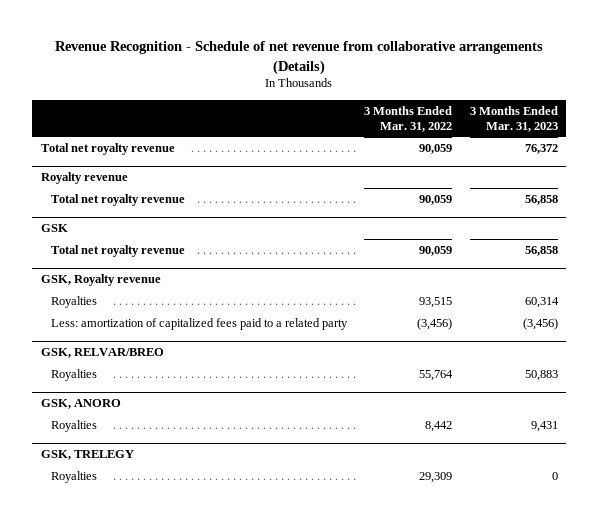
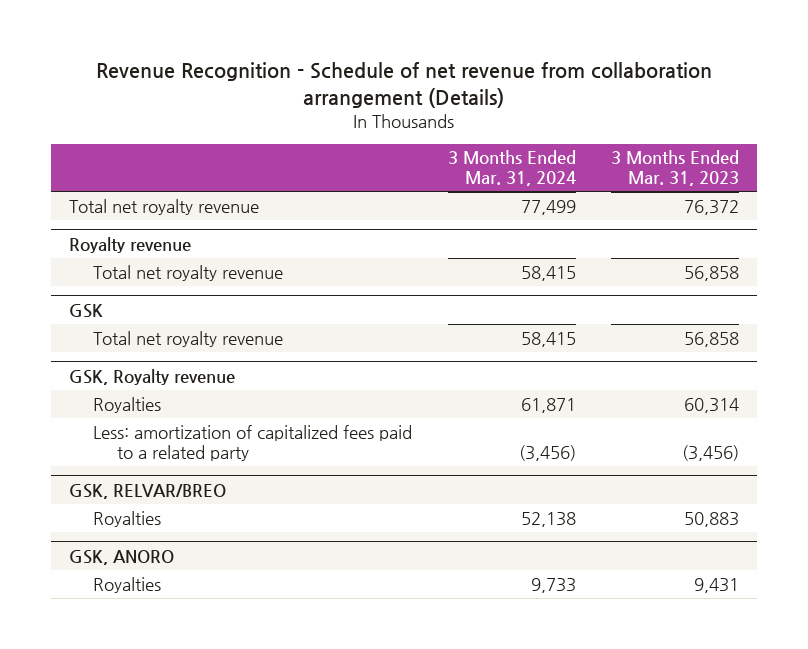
- Revenue Recognition - Schedule of net revenue from collaborative arrangements (Details)
+ Revenue Recognition - Schedule of net revenue from collaboration arrangement (Details)
- | 3 Months Ended Mar. 31, 2022 | 3 Months Ended Mar. 31, 2023
+ | 3 Months Ended Mar. 31, 2024 | 3 Months Ended Mar. 31, 2023
- GSK, TRELEGY
- Royalties | 29,309 | 0

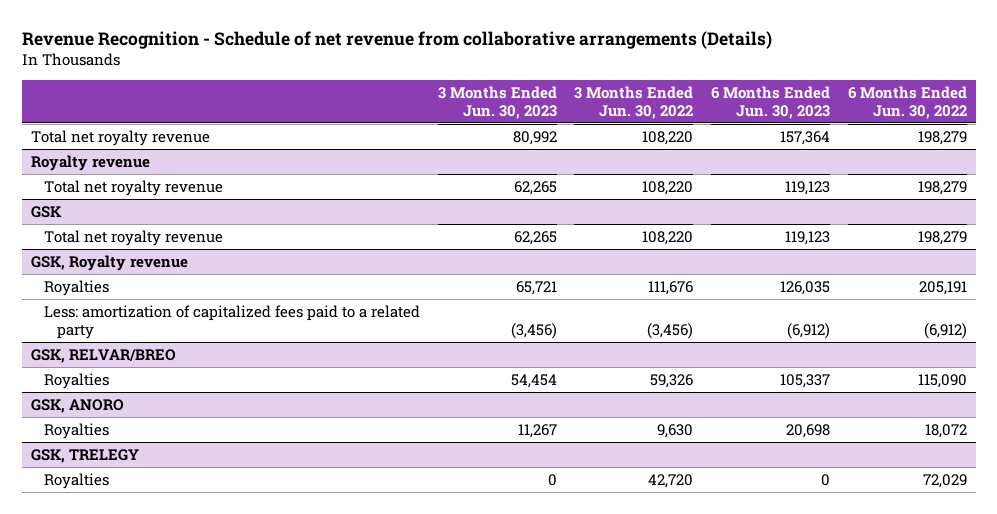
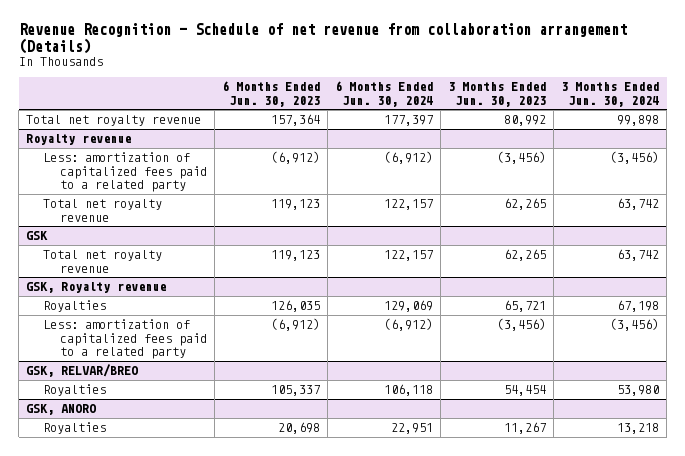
- Revenue Recognition - Schedule of net revenue from collaborative arrangements (Details)
+ Revenue Recognition - Schedule of net revenue from collaboration arrangement (Details)
- | 3 Months Ended Jun. 30, 2023 | 3 Months Ended Jun. 30, 2022 | 6 Months Ended Jun. 30, 2023 | 6 Months Ended Jun. 30, 2022
+ | 6 Months Ended Jun. 30, 2023 | 6 Months Ended Jun. 30, 2024 | 3 Months Ended Jun. 30, 2023 | 3 Months Ended Jun. 30, 2024
@ Royalty revenue
+ Less: amortization of capitalized fees paid to a related party | (6,912) | (6,912) | (3,456) | (3,456)
- GSK, TRELEGY
- Royalties | 0 | 42,720 | 0 | 72,029

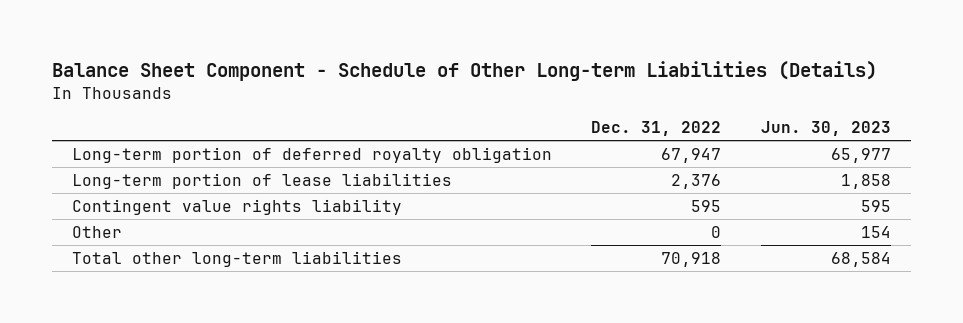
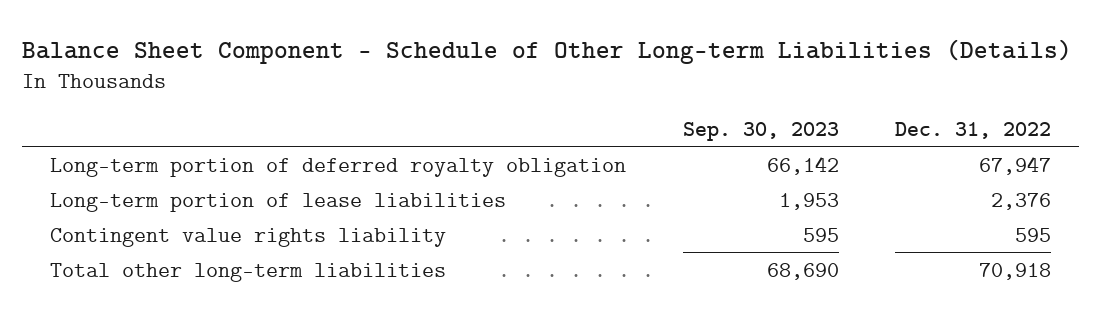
- | Dec. 31, 2022 | Jun. 30, 2023
+ | Sep. 30, 2023 | Dec. 31, 2022
- Other | 0 | 154

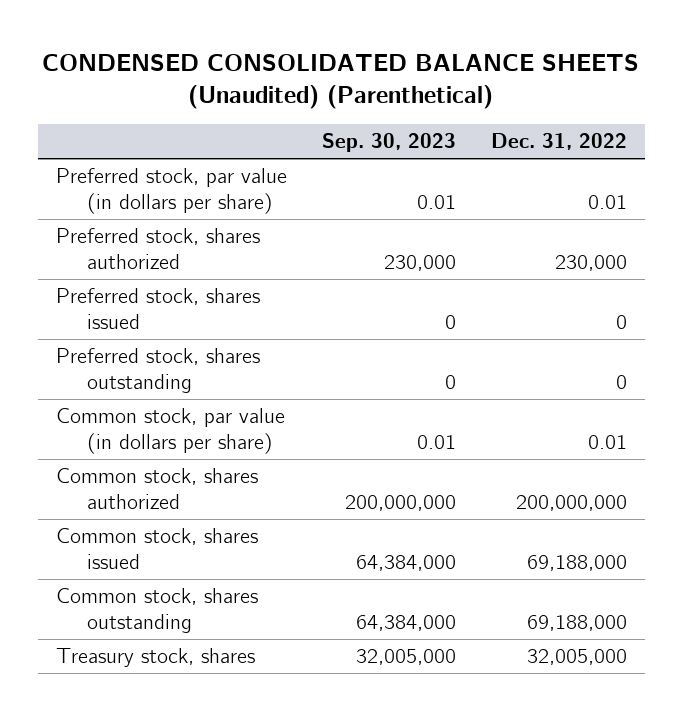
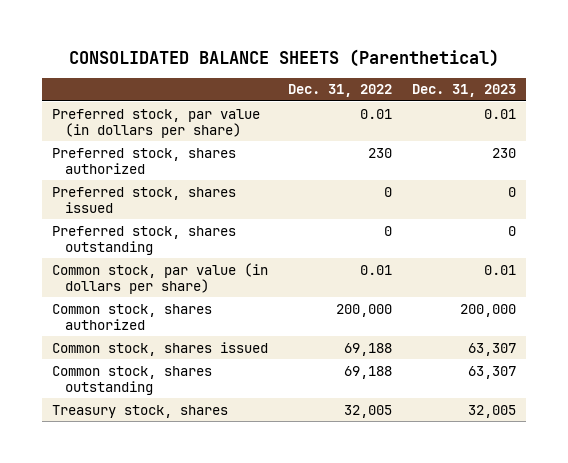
- CONDENSED CONSOLIDATED BALANCE SHEETS (Unaudited) (Parenthetical)
+ CONSOLIDATED BALANCE SHEETS (Parenthetical)
- | Sep. 30, 2023 | Dec. 31, 2022
+ | Dec. 31, 2022 | Dec. 31, 2023
- Preferred stock, shares authorized | 230,000 | 230,000
+ Preferred stock, shares authorized | 230 | 230
- Common stock, shares authorized | 200,000,000 | 200,000,000
- Common stock, shares issued | 64,384,000 | 69,188,000
- Common stock, shares outstanding | 64,384,000 | 69,188,000
- Treasury stock, shares | 32,005,000 | 32,005,000
+ Common stock, shares authorized | 200,000 | 200,000
+ Common stock, shares issued | 69,188 | 63,307
+ Common stock, shares outstanding | 69,188 | 63,307
+ Treasury stock, shares | 32,005 | 32,005

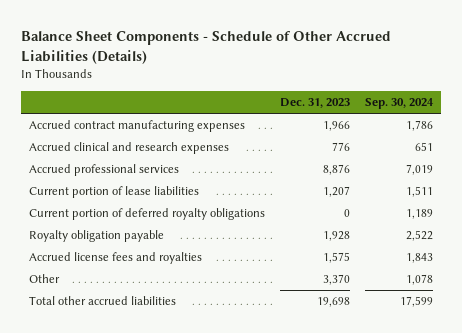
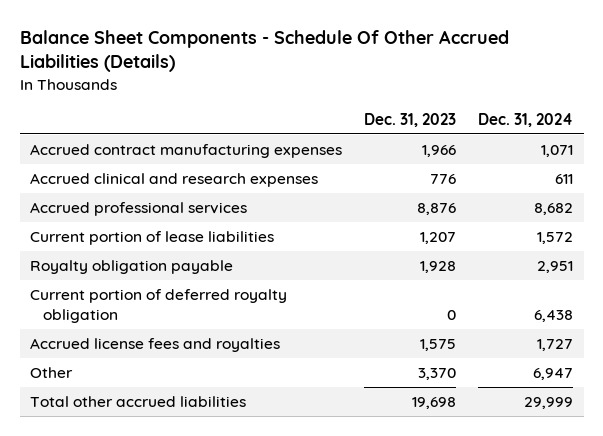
- Balance Sheet Components - Schedule of Other Accrued Liabilities (Details)
+ Balance Sheet Components - Schedule Of Other Accrued Liabilities (Details)
- | Dec. 31, 2023 | Sep. 30, 2024
+ | Dec. 31, 2023 | Dec. 31, 2024
- Current portion of deferred royalty obligations | 0 | 1,189
+ Current portion of deferred royalty obligation | 0 | 6,438

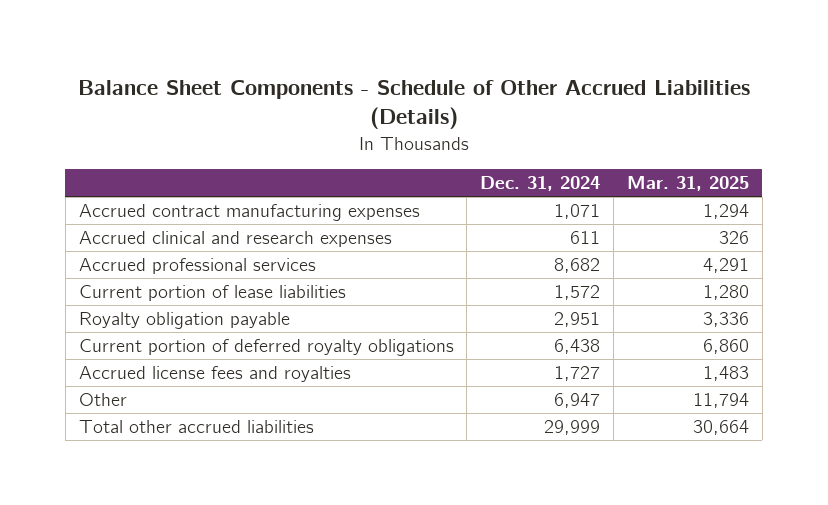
- Balance Sheet Components - Schedule Of Other Accrued Liabilities (Details)
+ Balance Sheet Components - Schedule of Other Accrued Liabilities (Details)
- | Dec. 31, 2023 | Dec. 31, 2024
+ | Dec. 31, 2024 | Mar. 31, 2025
- Current portion of deferred royalty obligation | 0 | 6,438
+ Current portion of deferred royalty obligations | 6,438 | 6,860

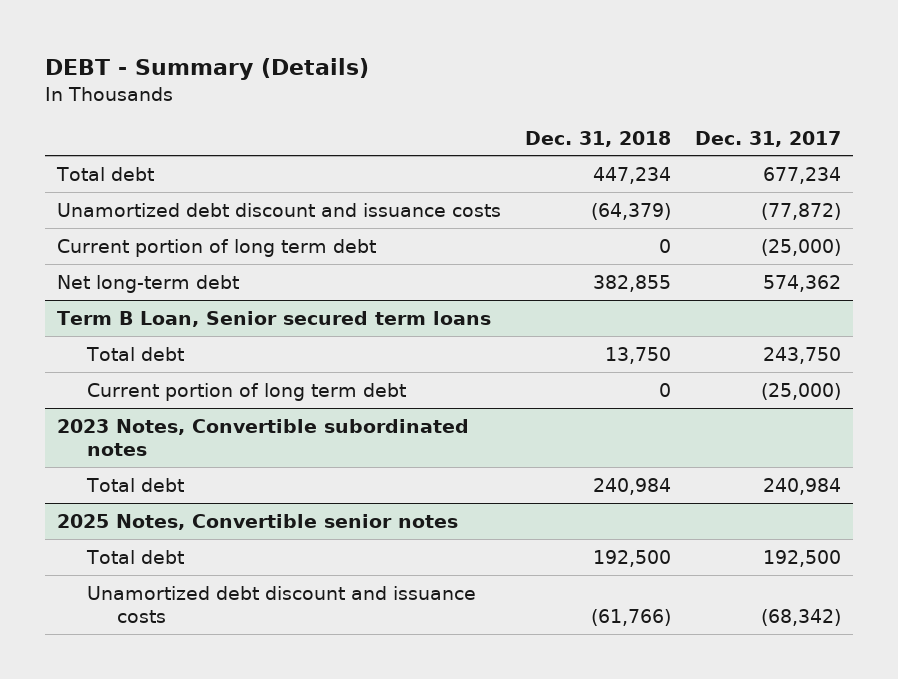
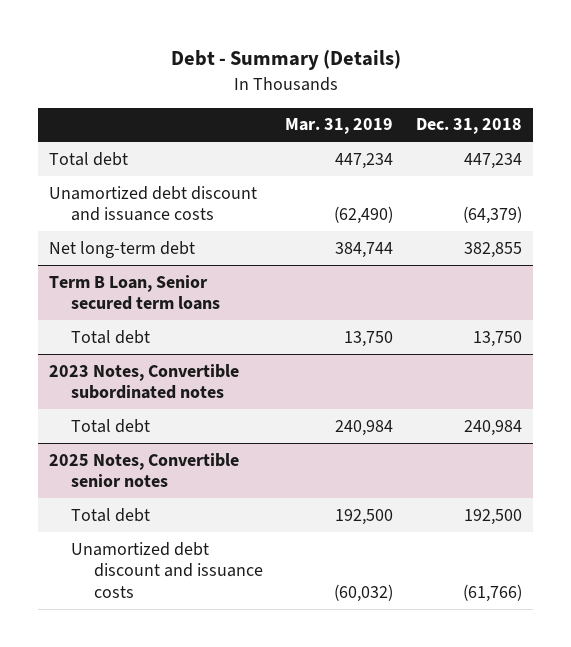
- DEBT - Summary (Details)
+ Debt - Summary (Details)
- | Dec. 31, 2018 | Dec. 31, 2017
+ | Mar. 31, 2019 | Dec. 31, 2018
- Current portion of long term debt | 0 | (25,000)
@ Term B Loan, Senior secured term loans
- Current portion of long term debt | 0 | (25,000)

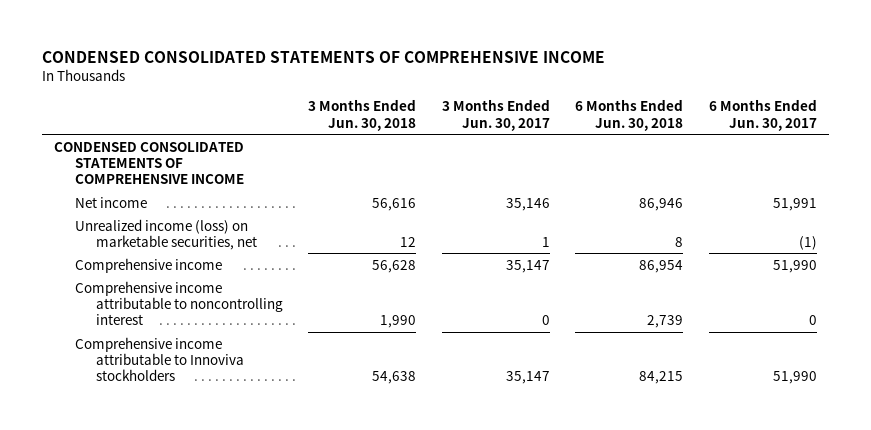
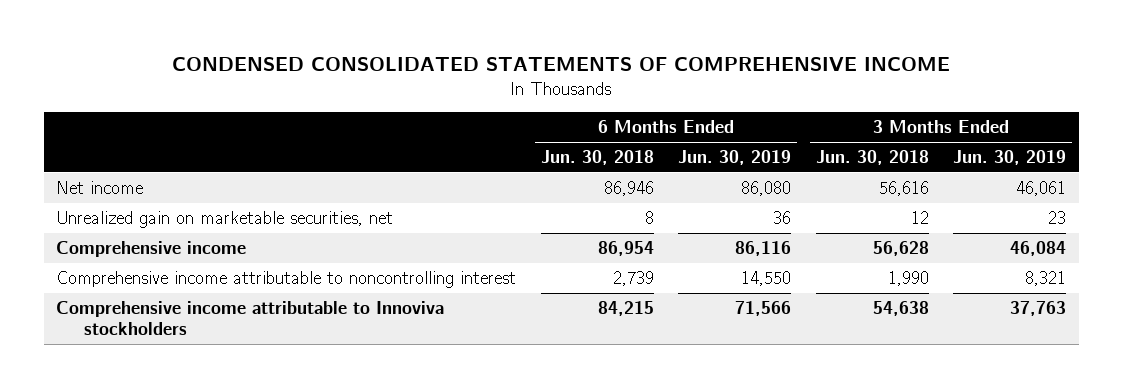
- | 3 Months Ended Jun. 30, 2018 | 3 Months Ended Jun. 30, 2017 | 6 Months Ended Jun. 30, 2018 | 6 Months Ended Jun. 30, 2017
+ | 6 Months Ended Jun. 30, 2018 | 6 Months Ended Jun. 30, 2019 | 3 Months Ended Jun. 30, 2018 | 3 Months Ended Jun. 30, 2019
- CONDENSED CONSOLIDATED STATEMENTS OF COMPREHENSIVE INCOME
- Unrealized income (loss) on marketable securities, net | 12 | 1 | 8 | (1)
+ Unrealized gain on marketable securities, net | 8 | 36 | 12 | 23

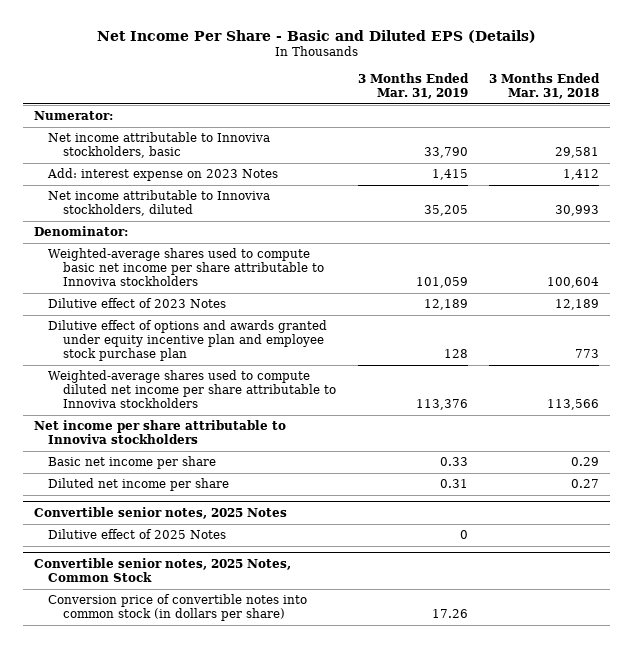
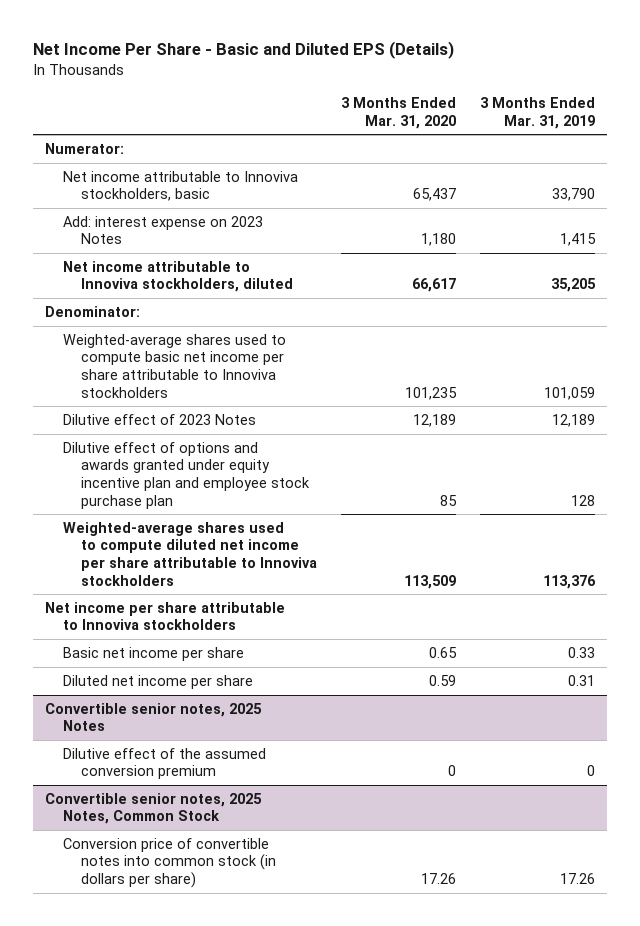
- | 3 Months Ended Mar. 31, 2019 | 3 Months Ended Mar. 31, 2018
+ | 3 Months Ended Mar. 31, 2020 | 3 Months Ended Mar. 31, 2019
@ Convertible senior notes, 2025 Notes
- Dilutive effect of 2025 Notes | 0 |
+ Dilutive effect of the assumed conversion premium | 0 | 0

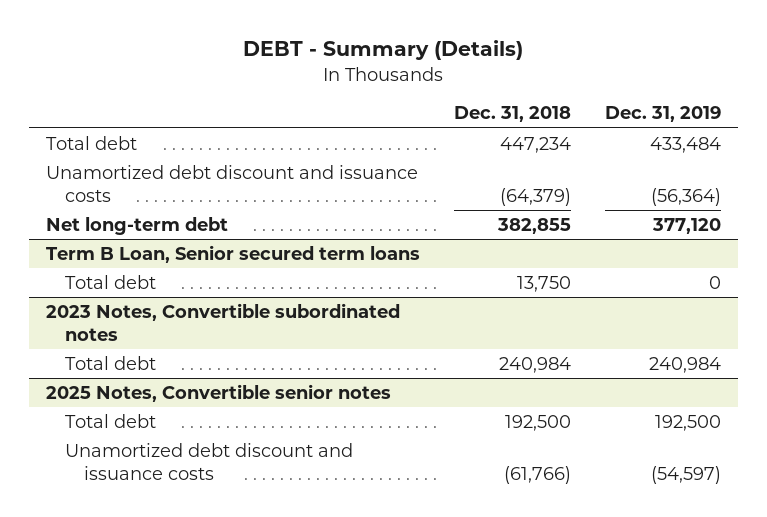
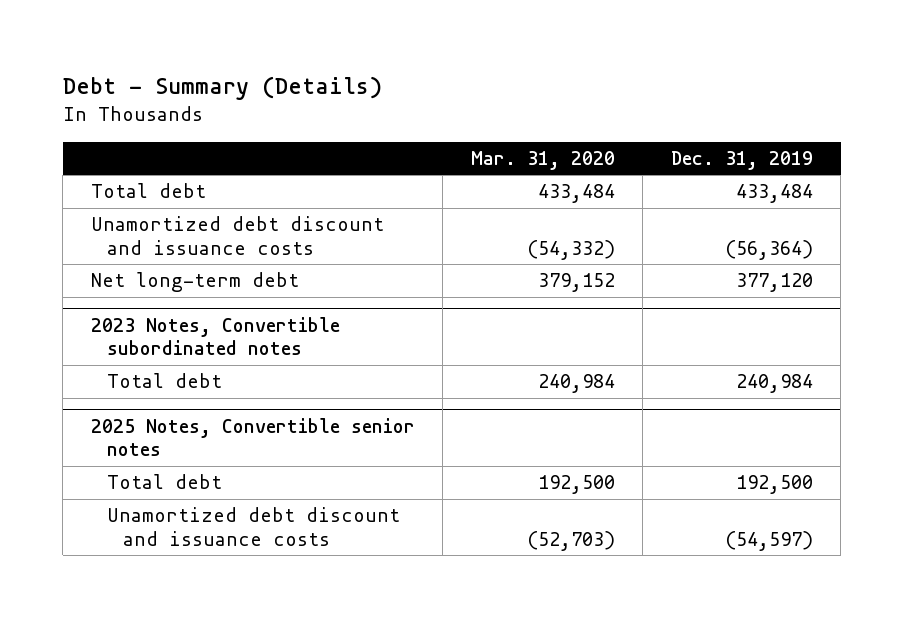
- DEBT - Summary (Details)
+ Debt - Summary (Details)
- | Dec. 31, 2018 | Dec. 31, 2019
+ | Mar. 31, 2020 | Dec. 31, 2019
- Term B Loan, Senior secured term loans
- Total debt | 13,750 | 0

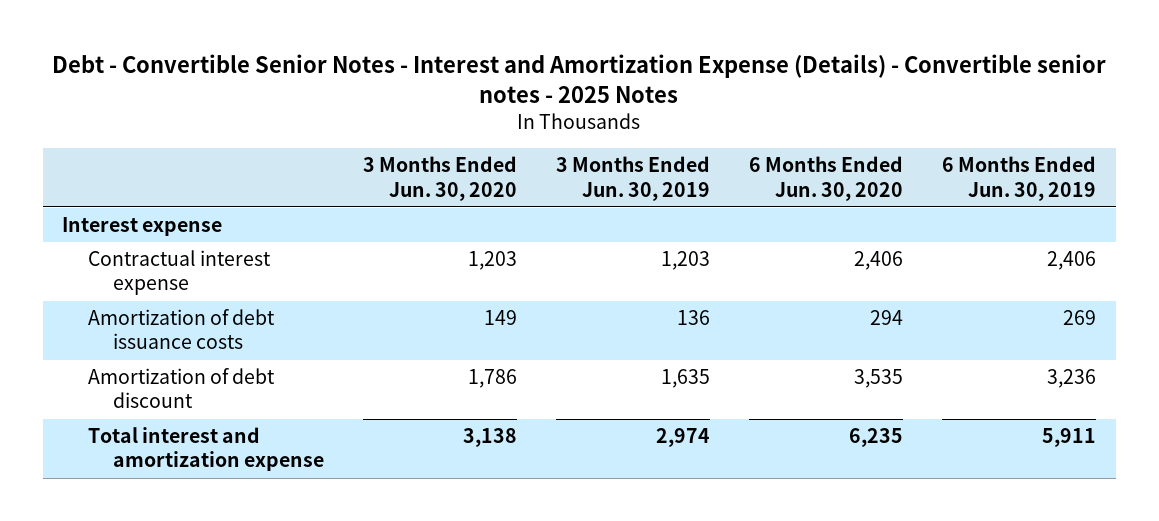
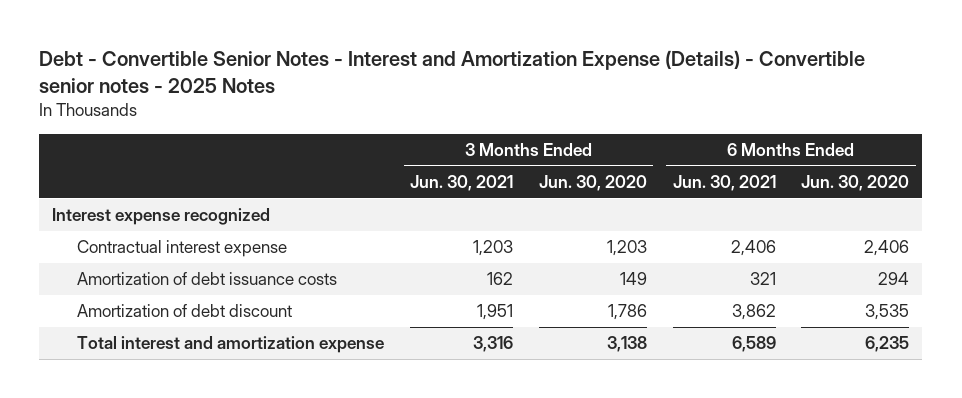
- | 3 Months Ended Jun. 30, 2020 | 3 Months Ended Jun. 30, 2019 | 6 Months Ended Jun. 30, 2020 | 6 Months Ended Jun. 30, 2019
+ | 3 Months Ended Jun. 30, 2021 | 3 Months Ended Jun. 30, 2020 | 6 Months Ended Jun. 30, 2021 | 6 Months Ended Jun. 30, 2020
- Interest expense
+ Interest expense recognized

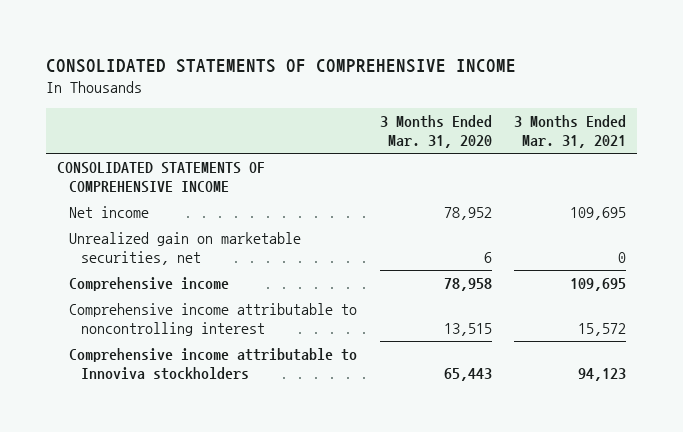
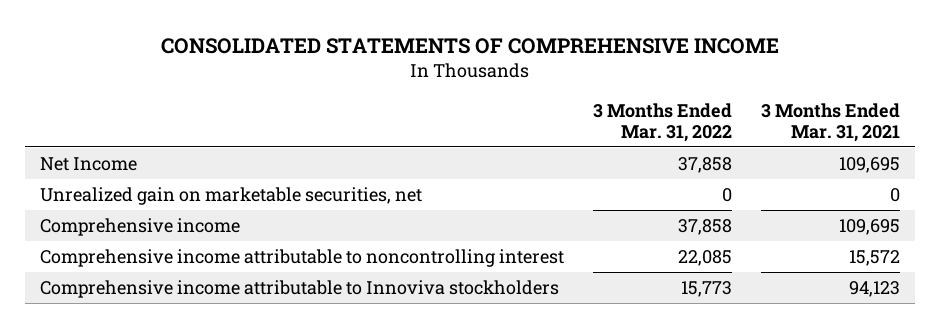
- | 3 Months Ended Mar. 31, 2020 | 3 Months Ended Mar. 31, 2021
+ | 3 Months Ended Mar. 31, 2022 | 3 Months Ended Mar. 31, 2021
- CONSOLIDATED STATEMENTS OF COMPREHENSIVE INCOME
- Net income | 78,952 | 109,695
+ Net Income | 37,858 | 109,695

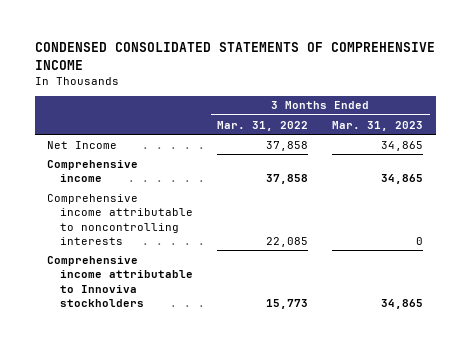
- CONSOLIDATED STATEMENTS OF COMPREHENSIVE INCOME
+ CONDENSED CONSOLIDATED STATEMENTS OF COMPREHENSIVE INCOME
- | 3 Months Ended Mar. 31, 2022 | 3 Months Ended Mar. 31, 2021
+ | 3 Months Ended Mar. 31, 2022 | 3 Months Ended Mar. 31, 2023
- Unrealized gain on marketable securities, net | 0 | 0
- Comprehensive income attributable to noncontrolling interest | 22,085 | 15,572
+ Comprehensive income attributable to noncontrolling interests | 22,085 | 0

